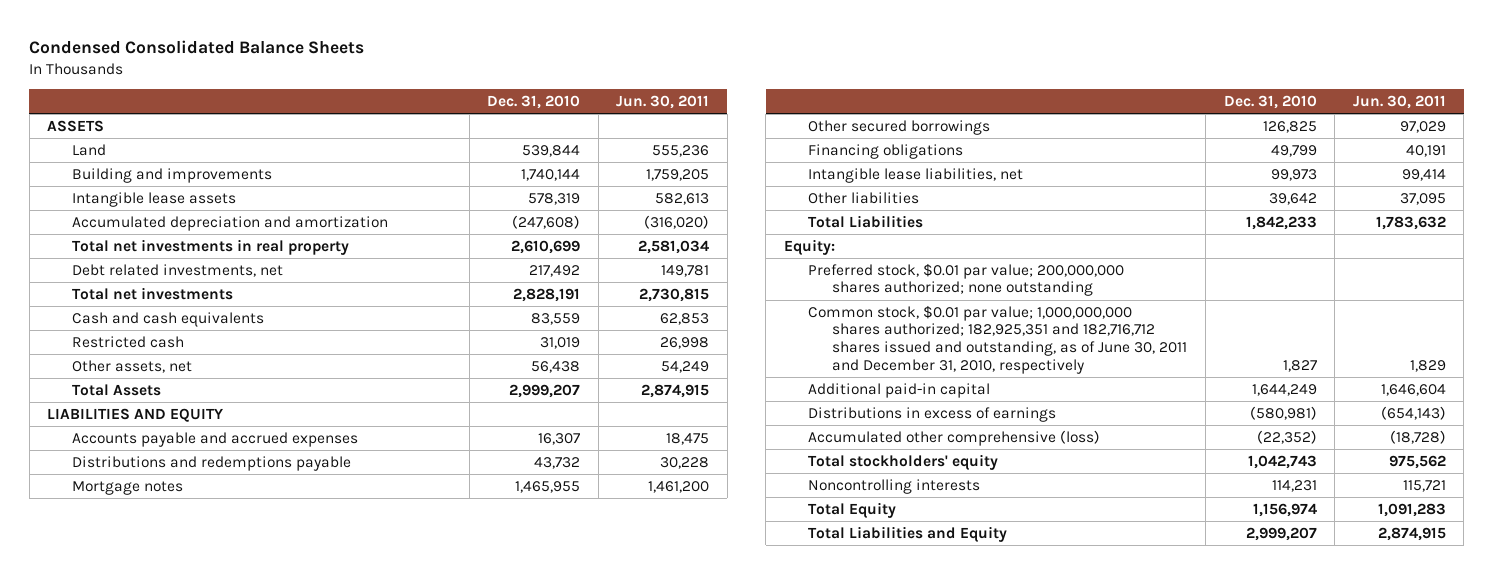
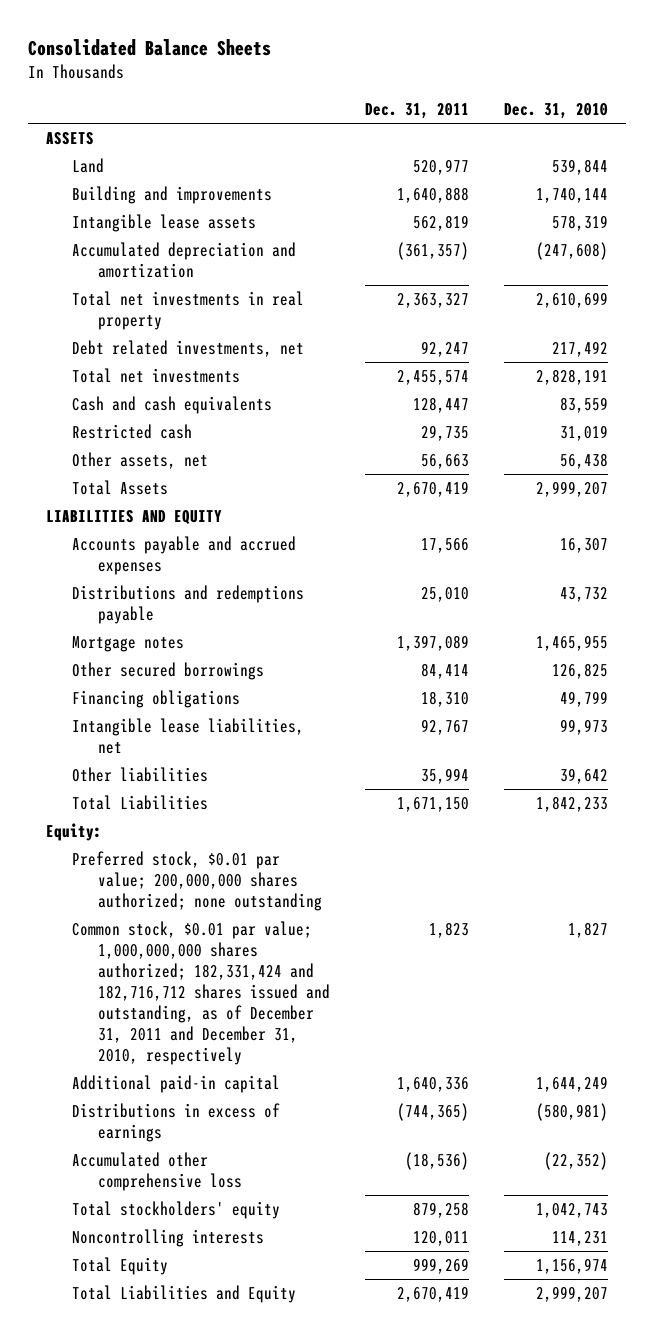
- Condensed Consolidated Balance Sheets
+ Consolidated Balance Sheets
- | Dec. 31, 2010 | Jun. 30, 2011
+ | Dec. 31, 2011 | Dec. 31, 2010
- Common stock, $0.01 par value; 1,000,000,000 shares authorized; 182,925,351 and 182,716,712 shares issued and outstanding, as of June 30, 2011 and December 31, 2010, respectively | 1,827 | 1,829
+ Common stock, $0.01 par value; 1,000,000,000 shares authorized; 182,331,424 and 182,716,712 shares issued and outstanding, as of December 31, 2011 and December 31, 2010, respectively | 1,823 | 1,827
- Accumulated other comprehensive (loss) | (22,352) | (18,728)
+ Accumulated other comprehensive loss | (18,536) | (22,352)

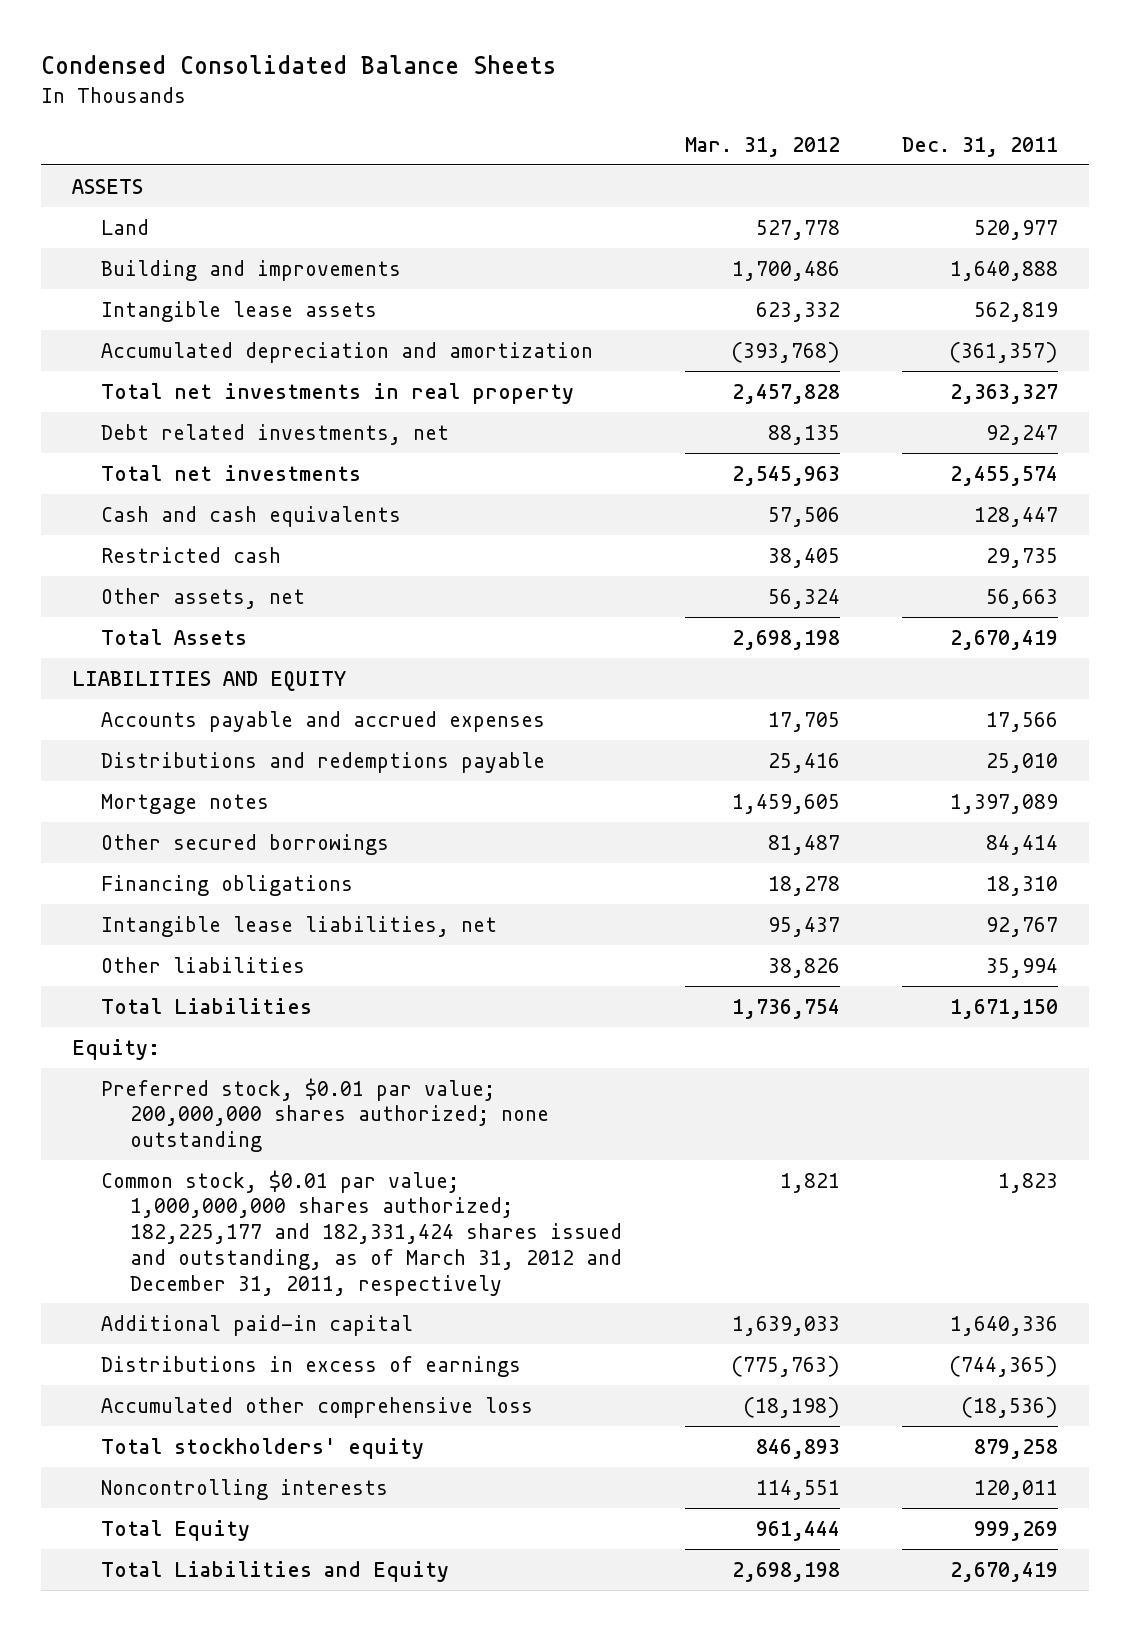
- Consolidated Balance Sheets
+ Condensed Consolidated Balance Sheets
- | Dec. 31, 2011 | Dec. 31, 2010
+ | Mar. 31, 2012 | Dec. 31, 2011
- Common stock, $0.01 par value; 1,000,000,000 shares authorized; 182,331,424 and 182,716,712 shares issued and outstanding, as of December 31, 2011 and December 31, 2010, respectively | 1,823 | 1,827
+ Common stock, $0.01 par value; 1,000,000,000 shares authorized; 182,225,177 and 182,331,424 shares issued and outstanding, as of March 31, 2012 and December 31, 2011, respectively | 1,821 | 1,823

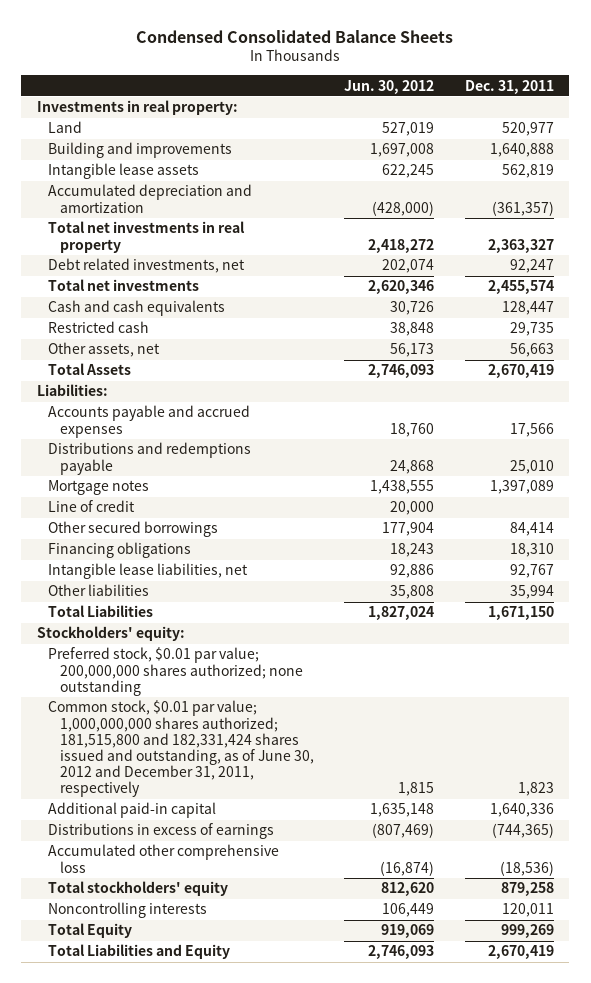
- | Mar. 31, 2012 | Dec. 31, 2011
+ | Jun. 30, 2012 | Dec. 31, 2011
- ASSETS
+ Investments in real property:
- LIABILITIES AND EQUITY
+ Liabilities:
+ Line of credit | 20,000 |
- Equity:
+ Stockholders' equity:
- Common stock, $0.01 par value; 1,000,000,000 shares authorized; 182,225,177 and 182,331,424 shares issued and outstanding, as of March 31, 2012 and December 31, 2011, respectively | 1,821 | 1,823
+ Common stock, $0.01 par value; 1,000,000,000 shares authorized; 181,515,800 and 182,331,424 shares issued and outstanding, as of June 30, 2012 and December 31, 2011, respectively | 1,815 | 1,823

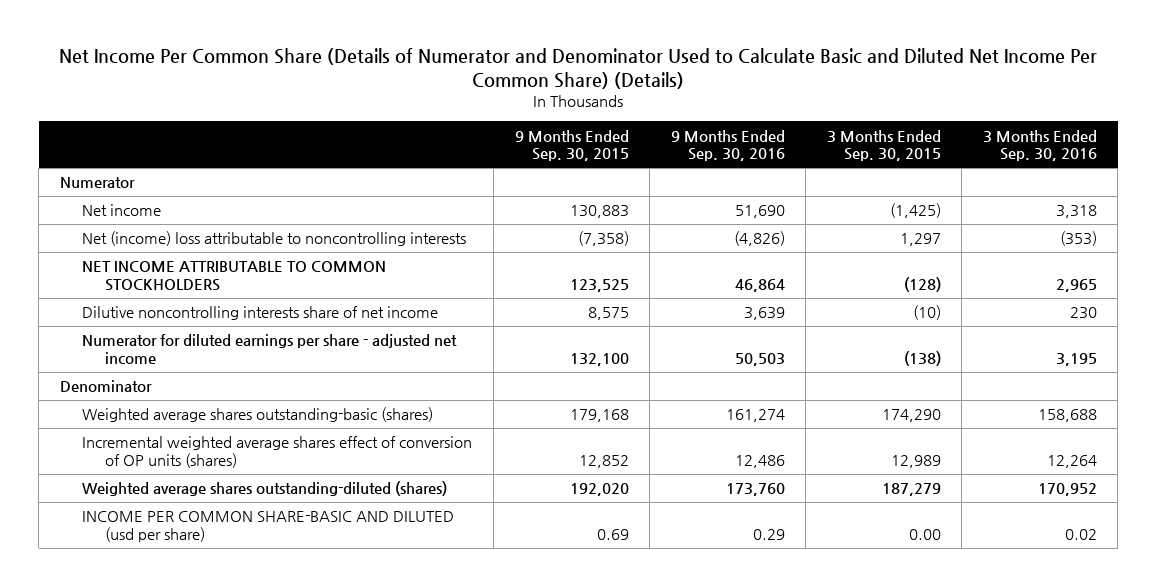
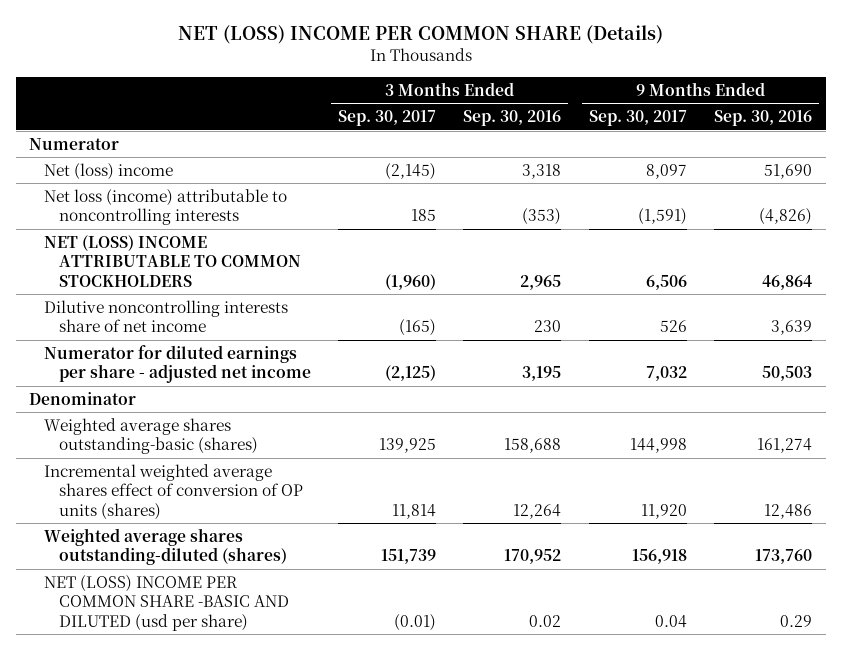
- Net Income Per Common Share (Details of Numerator and Denominator Used to Calculate Basic and Diluted Net Income Per Common Share) (Details)
+ NET (LOSS) INCOME PER COMMON SHARE (Details)
- | 9 Months Ended Sep. 30, 2015 | 9 Months Ended Sep. 30, 2016 | 3 Months Ended Sep. 30, 2015 | 3 Months Ended Sep. 30, 2016
+ | 3 Months Ended Sep. 30, 2017 | 3 Months Ended Sep. 30, 2016 | 9 Months Ended Sep. 30, 2017 | 9 Months Ended Sep. 30, 2016
- Net income | 130,883 | 51,690 | (1,425) | 3,318
- Net (income) loss attributable to noncontrolling interests | (7,358) | (4,826) | 1,297 | (353)
- NET INCOME ATTRIBUTABLE TO COMMON STOCKHOLDERS | 123,525 | 46,864 | (128) | 2,965
+ Net (loss) income | (2,145) | 3,318 | 8,097 | 51,690
+ Net loss (income) attributable to noncontrolling interests | 185 | (353) | (1,591) | (4,826)
+ NET (LOSS) INCOME ATTRIBUTABLE TO COMMON STOCKHOLDERS | (1,960) | 2,965 | 6,506 | 46,864
- INCOME PER COMMON SHARE-BASIC AND DILUTED (usd per share) | 0.69 | 0.29 | 0.00 | 0.02
+ NET (LOSS) INCOME PER COMMON SHARE -BASIC AND DILUTED (usd per share) | (0.01) | 0.02 | 0.04 | 0.29

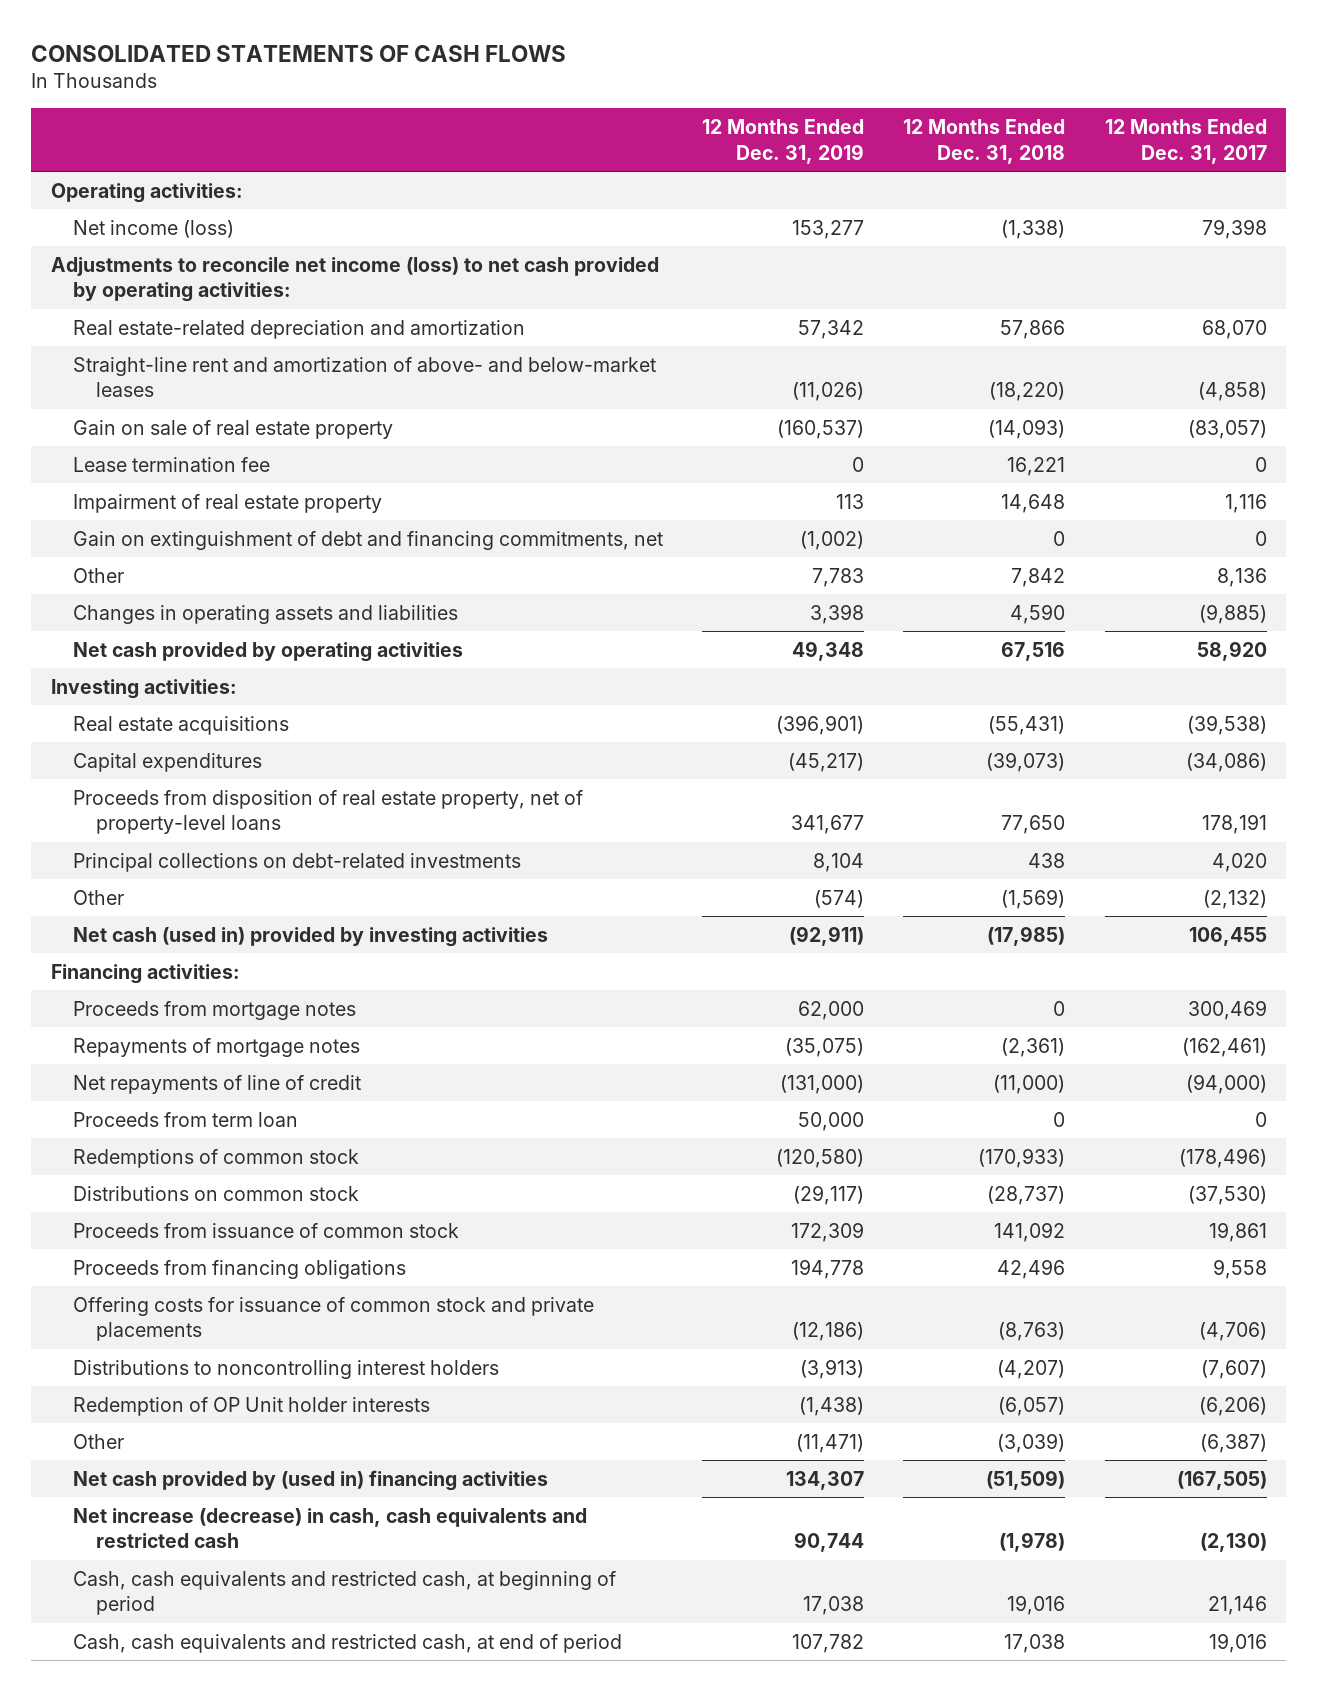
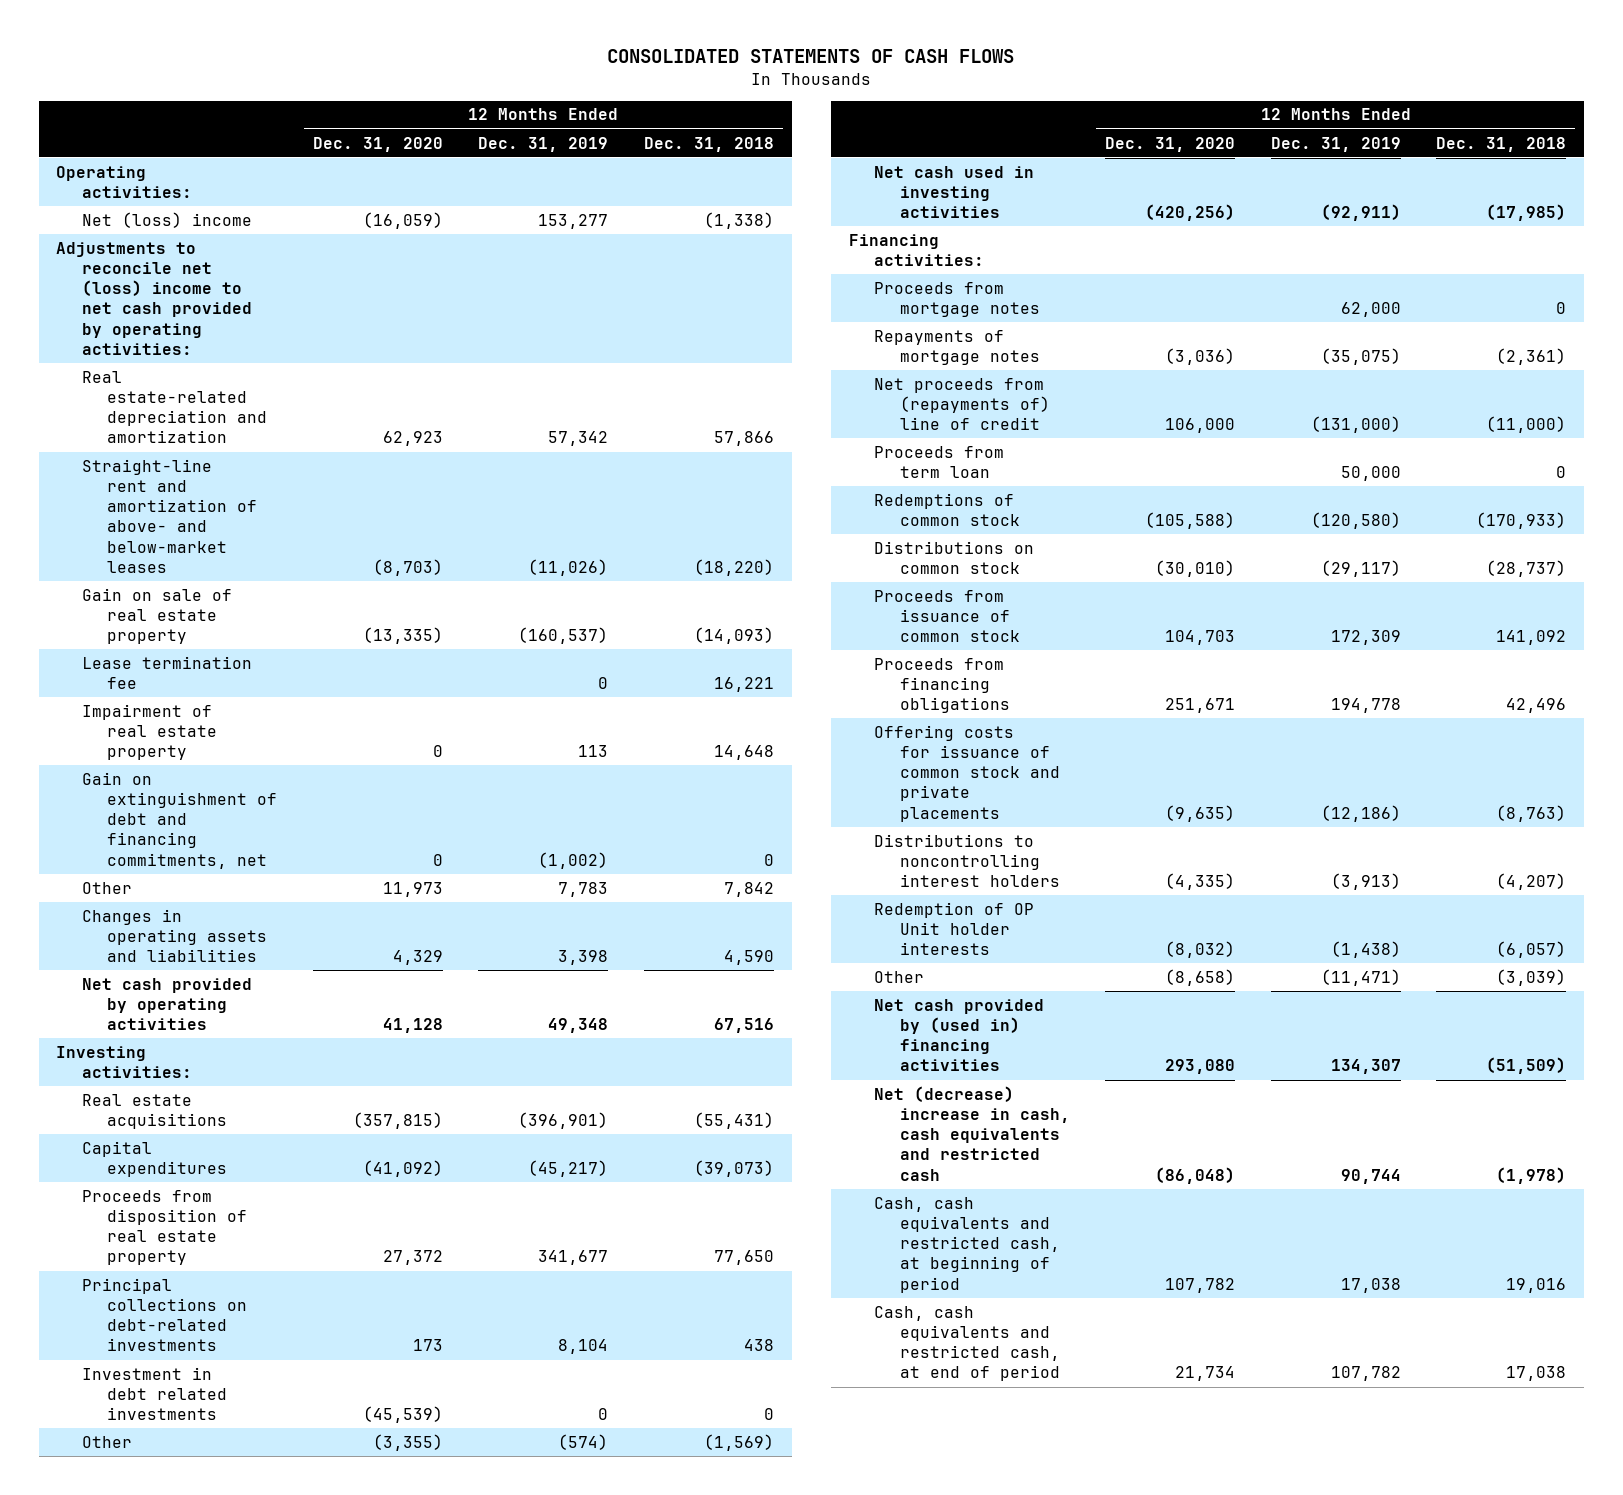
- | 12 Months Ended Dec. 31, 2019 | 12 Months Ended Dec. 31, 2018 | 12 Months Ended Dec. 31, 2017
+ | 12 Months Ended Dec. 31, 2020 | 12 Months Ended Dec. 31, 2019 | 12 Months Ended Dec. 31, 2018
- Net income (loss) | 153,277 | (1,338) | 79,398
- Adjustments to reconcile net income (loss) to net cash provided by operating activities:
+ Net (loss) income | (16,059) | 153,277 | (1,338)
+ Adjustments to reconcile net (loss) income to net cash provided by operating activities:
- Proceeds from disposition of real estate property, net of property-level loans | 341,677 | 77,650 | 178,191
+ Proceeds from disposition of real estate property | 27,372 | 341,677 | 77,650
+ Investment in debt related investments | (45,539) | 0 | 0
- Net cash (used in) provided by investing activities | (92,911) | (17,985) | 106,455
+ Net cash used in investing activities | (420,256) | (92,911) | (17,985)
- Net repayments of line of credit | (131,000) | (11,000) | (94,000)
+ Net proceeds from (repayments of) line of credit | 106,000 | (131,000) | (11,000)
- Net increase (decrease) in cash, cash equivalents and restricted cash | 90,744 | (1,978) | (2,130)
+ Net (decrease) increase in cash, cash equivalents and restricted cash | (86,048) | 90,744 | (1,978)

